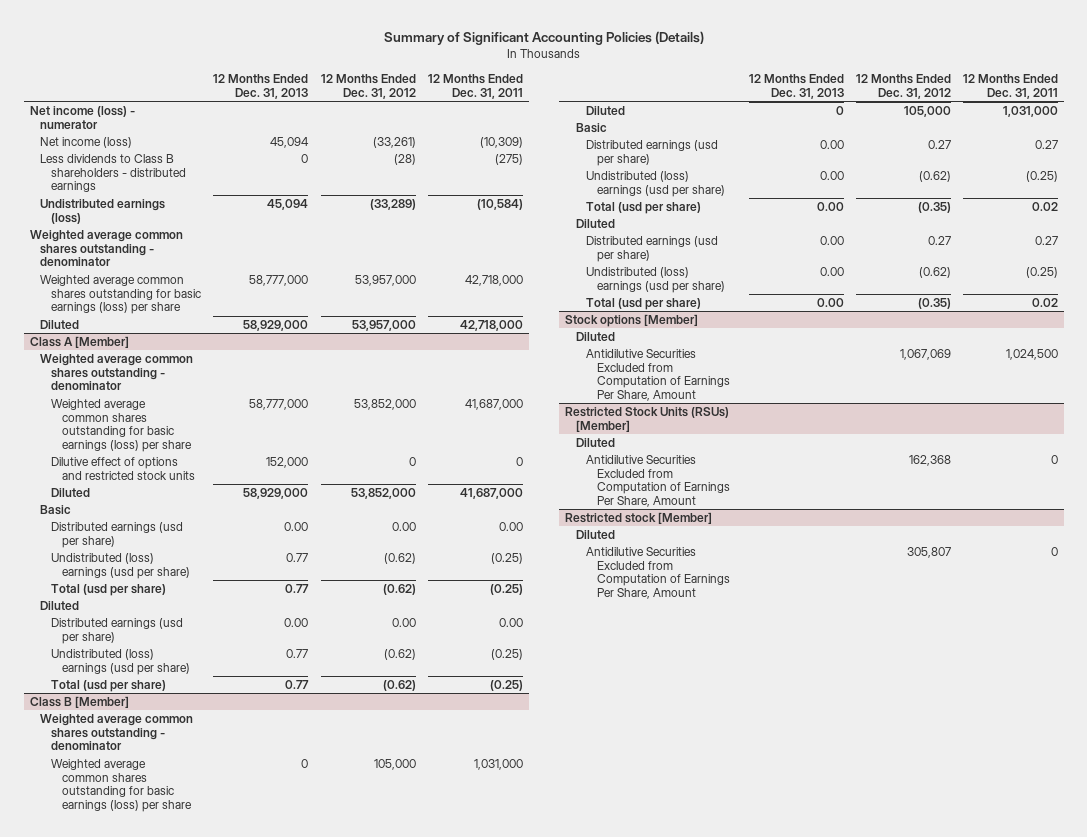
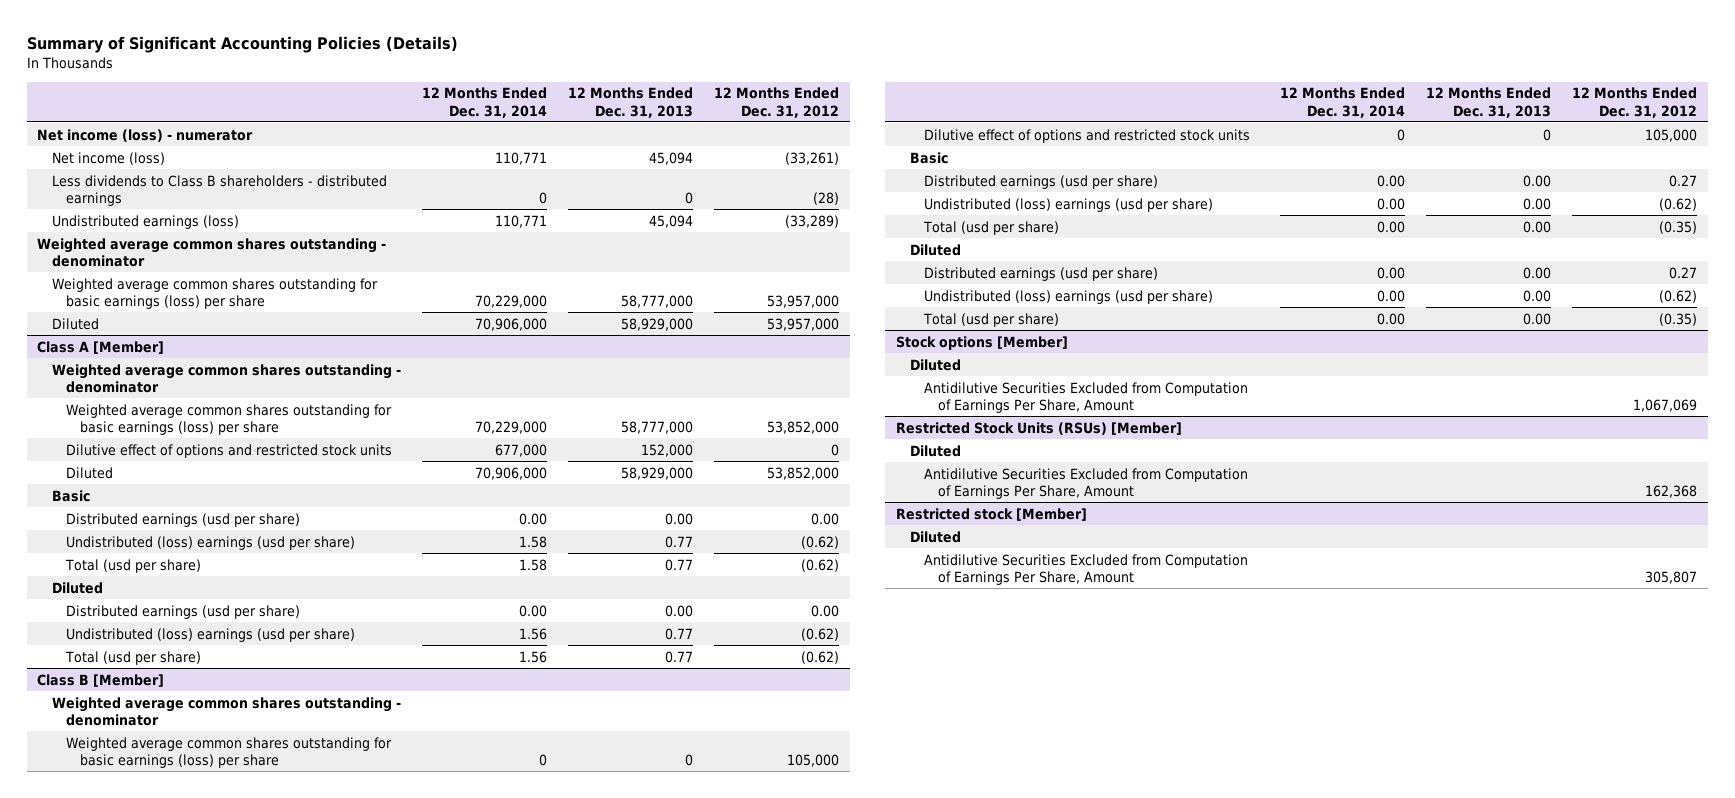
- | 12 Months Ended Dec. 31, 2013 | 12 Months Ended Dec. 31, 2012 | 12 Months Ended Dec. 31, 2011
+ | 12 Months Ended Dec. 31, 2014 | 12 Months Ended Dec. 31, 2013 | 12 Months Ended Dec. 31, 2012
@ Class B [Member]
- Diluted | 0 | 105,000 | 1,031,000
+ Dilutive effect of options and restricted stock units | 0 | 0 | 105,000

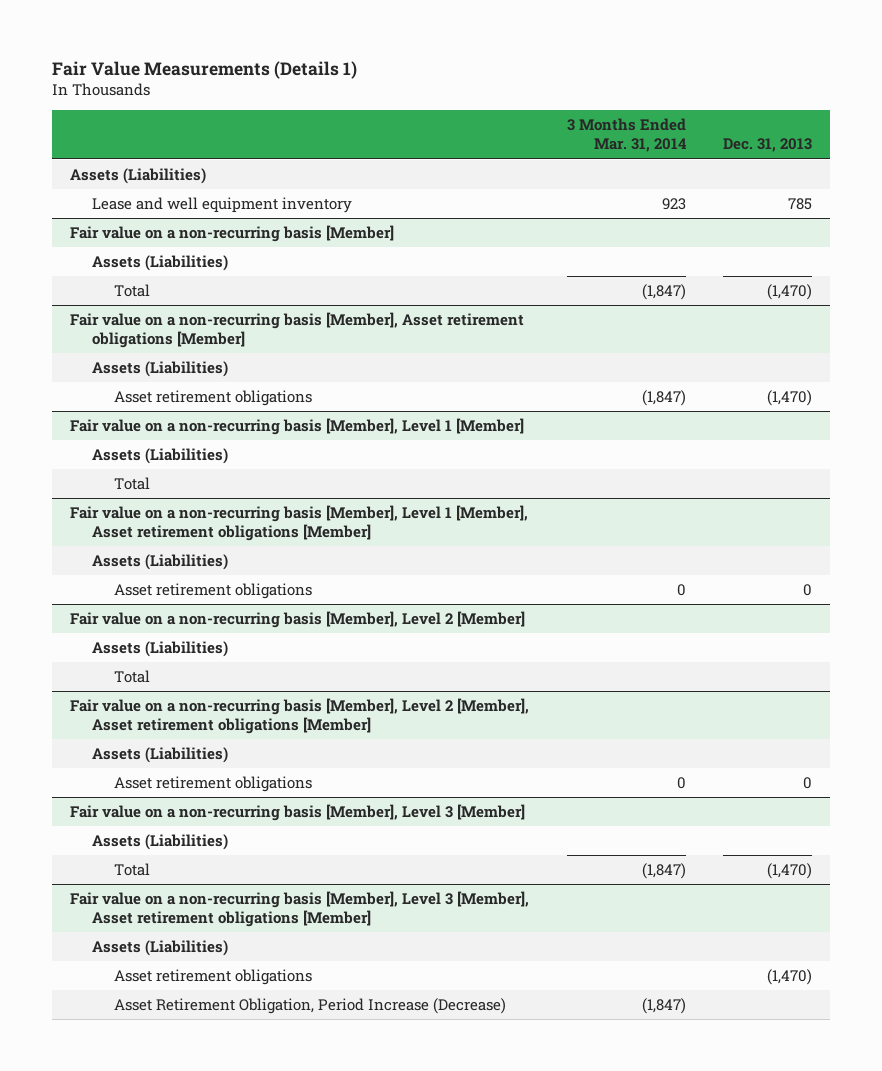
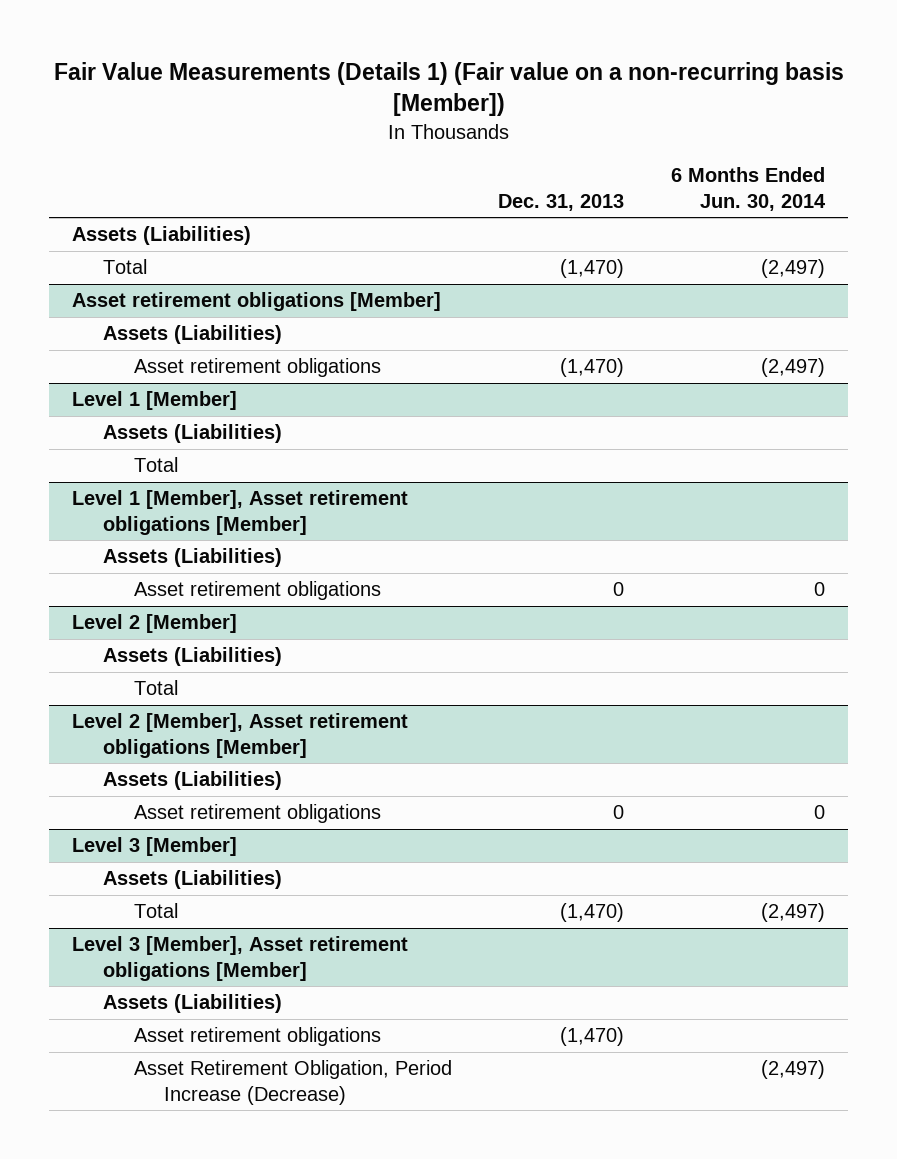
- Fair Value Measurements (Details 1)
+ Fair Value Measurements (Details 1) (Fair value on a non-recurring basis [Member])
- | 3 Months Ended Mar. 31, 2014 | Dec. 31, 2013
+ | Dec. 31, 2013 | 6 Months Ended Jun. 30, 2014
- Lease and well equipment inventory | 923 | 785
- Fair value on a non-recurring basis [Member]
- Assets (Liabilities)
- Fair value on a non-recurring basis [Member], Asset retirement obligations [Member]
+ Asset retirement obligations [Member]
- Fair value on a non-recurring basis [Member], Level 1 [Member]
+ Level 1 [Member]
- Fair value on a non-recurring basis [Member], Level 1 [Member], Asset retirement obligations [Member]
+ Level 1 [Member], Asset retirement obligations [Member]
- Fair value on a non-recurring basis [Member], Level 2 [Member]
+ Level 2 [Member]
- Fair value on a non-recurring basis [Member], Level 2 [Member], Asset retirement obligations [Member]
+ Level 2 [Member], Asset retirement obligations [Member]
- Fair value on a non-recurring basis [Member], Level 3 [Member]
+ Level 3 [Member]
- Fair value on a non-recurring basis [Member], Level 3 [Member], Asset retirement obligations [Member]
+ Level 3 [Member], Asset retirement obligations [Member]

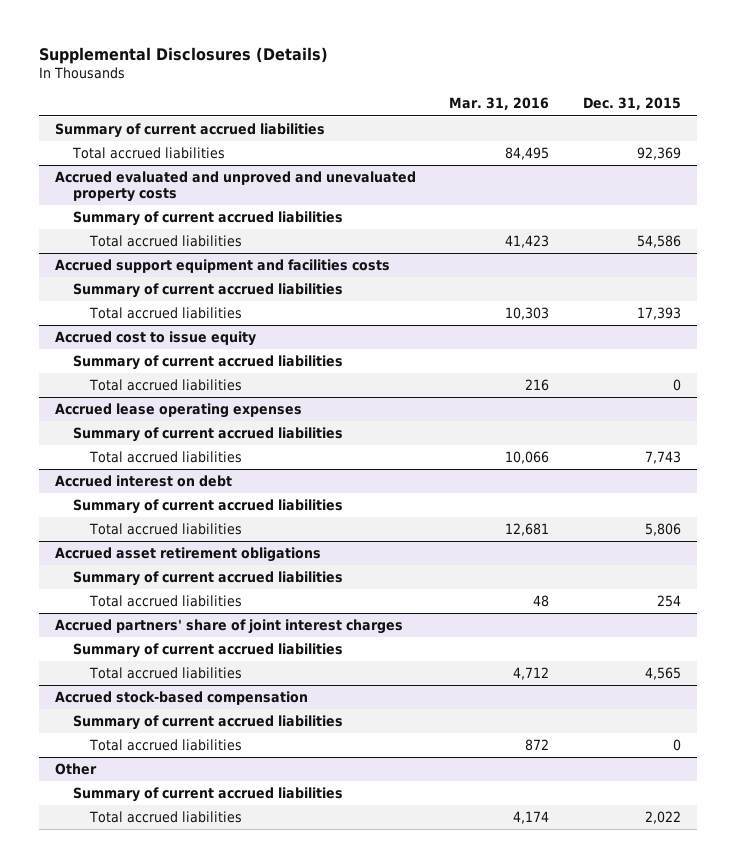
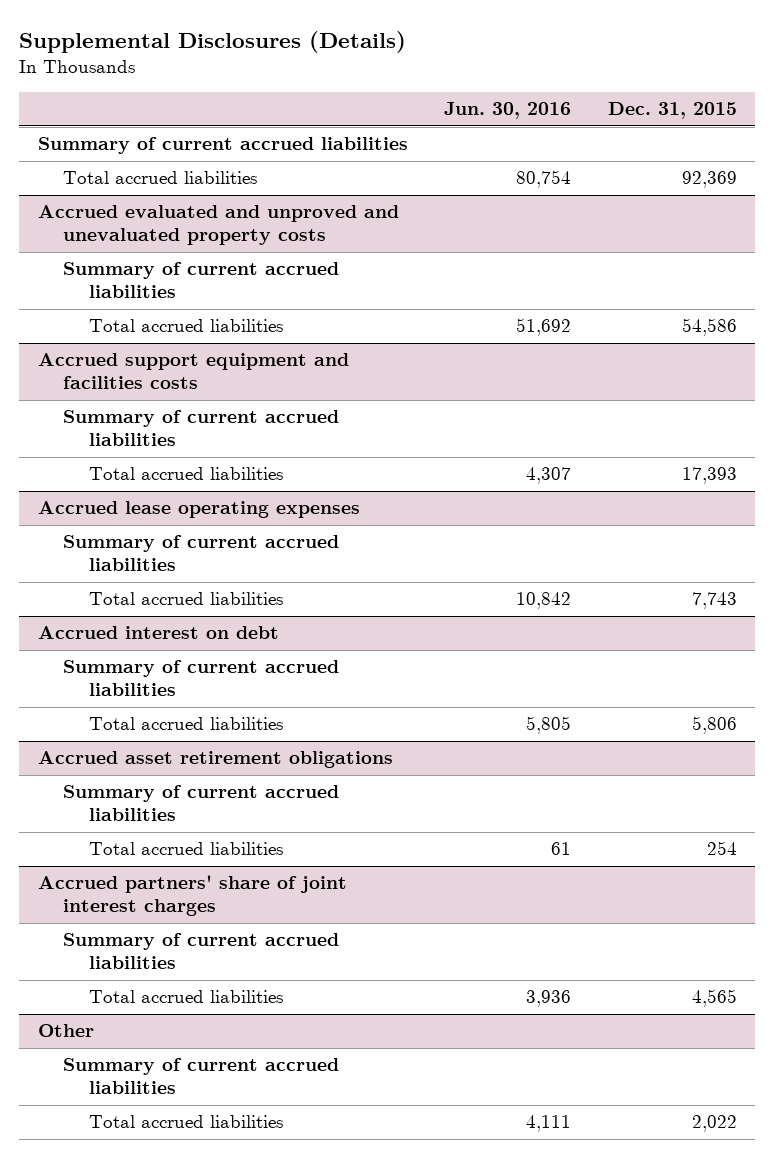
- | Mar. 31, 2016 | Dec. 31, 2015
+ | Jun. 30, 2016 | Dec. 31, 2015
- Accrued cost to issue equity
- Summary of current accrued liabilities
- Total accrued liabilities | 216 | 0
- Accrued stock-based compensation
- Summary of current accrued liabilities
- Total accrued liabilities | 872 | 0

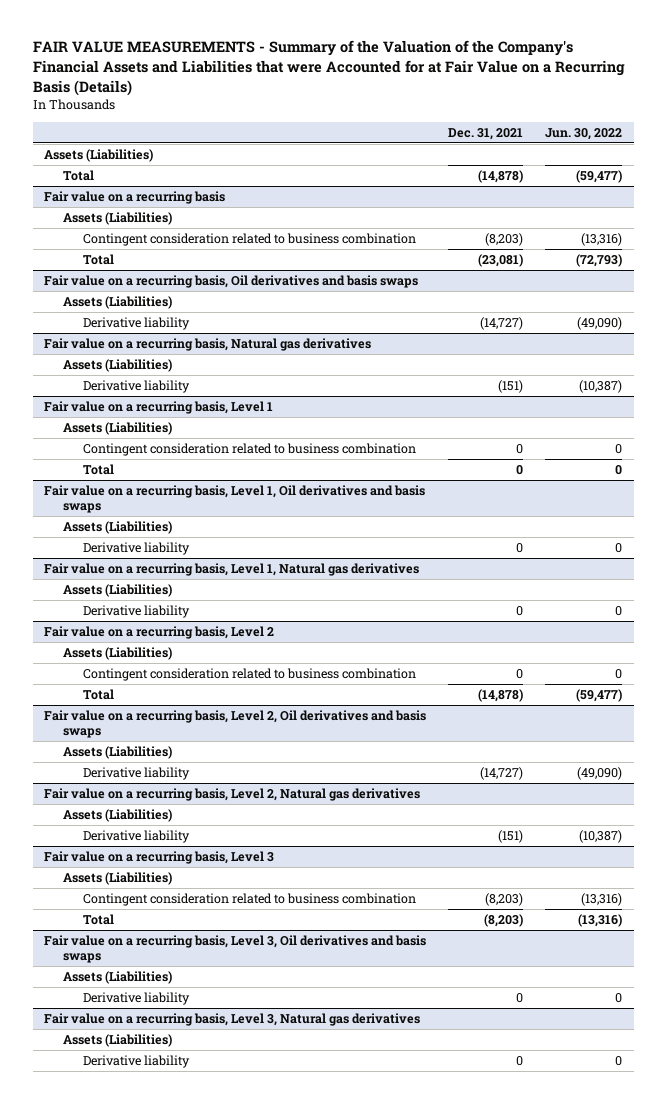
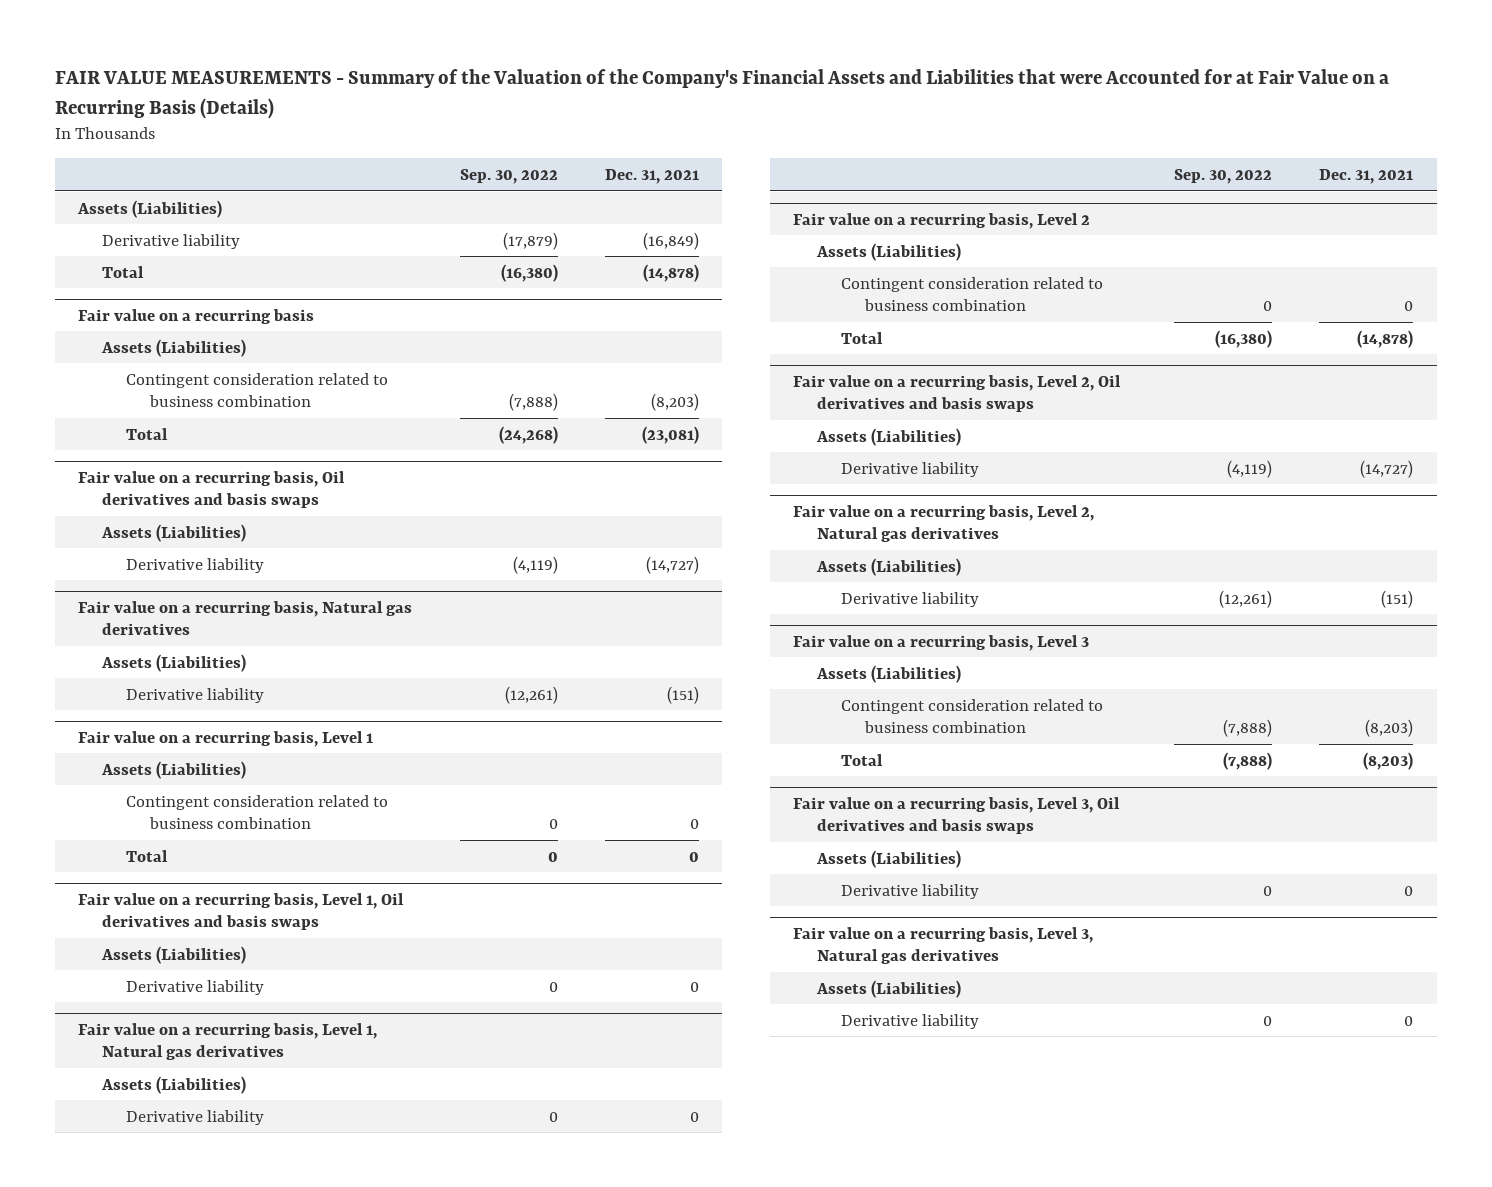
- | Dec. 31, 2021 | Jun. 30, 2022
+ | Sep. 30, 2022 | Dec. 31, 2021
+ Derivative liability | (17,879) | (16,849)

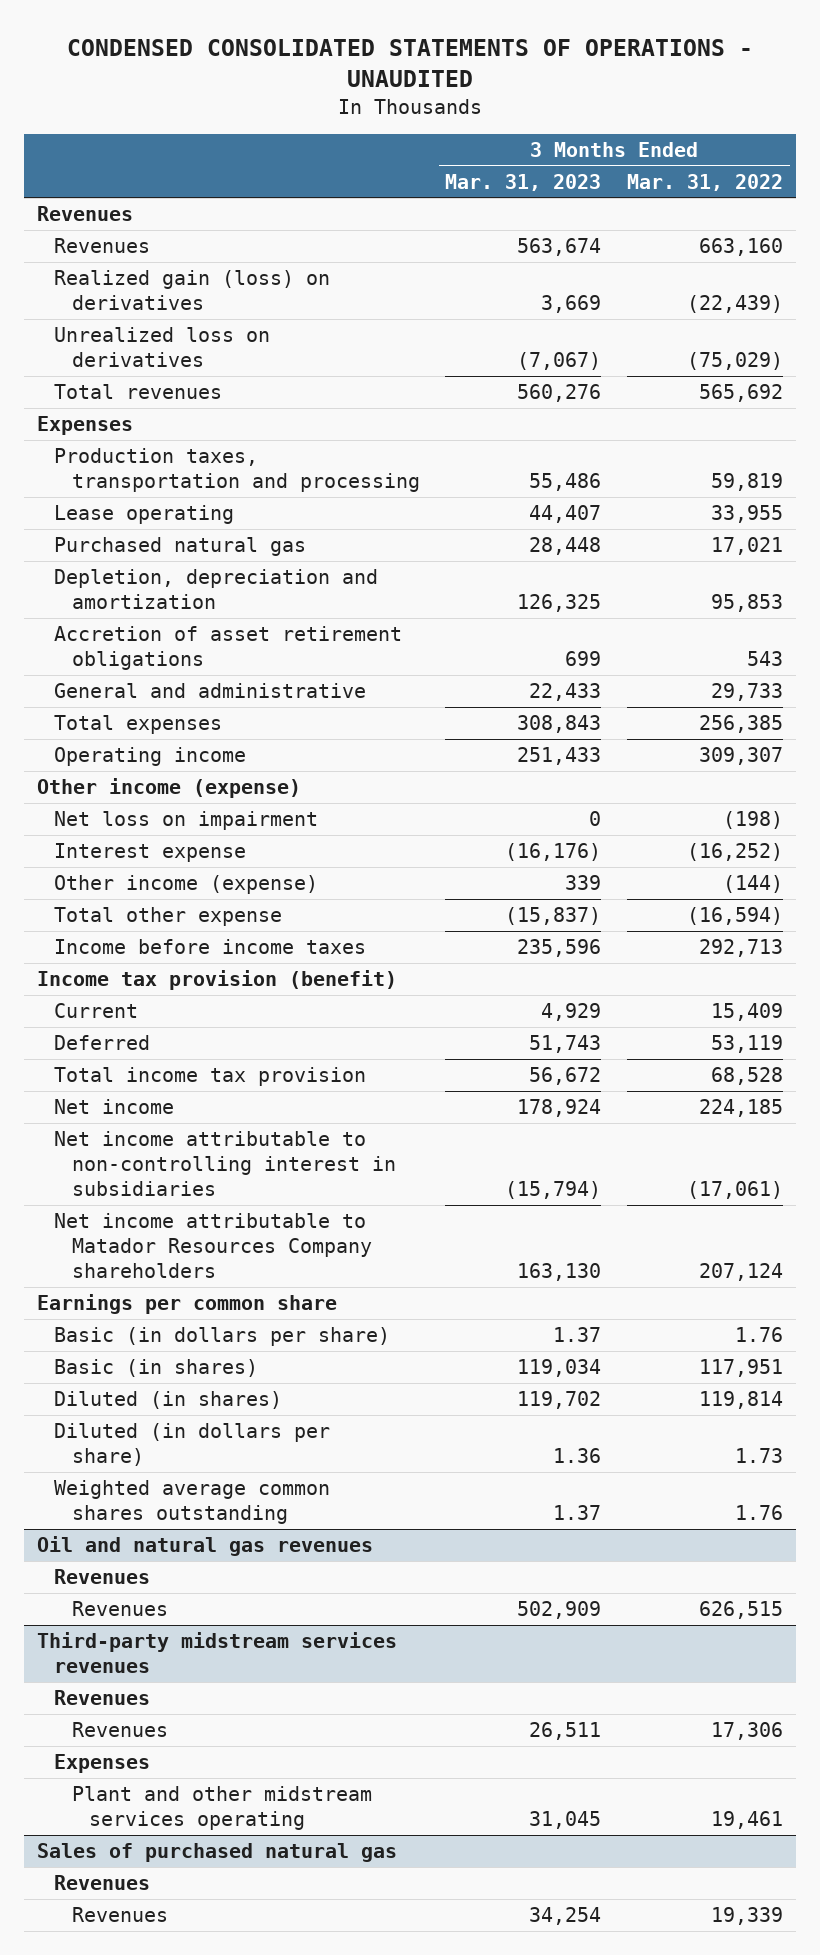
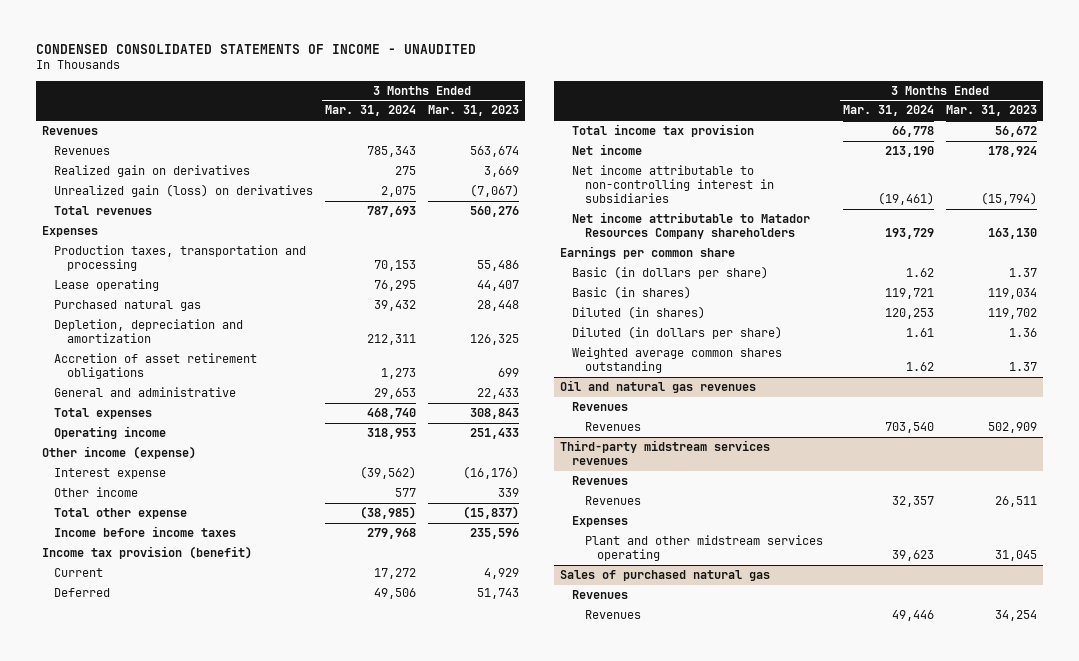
- CONDENSED CONSOLIDATED STATEMENTS OF OPERATIONS - UNAUDITED
+ CONDENSED CONSOLIDATED STATEMENTS OF INCOME - UNAUDITED
- | 3 Months Ended Mar. 31, 2023 | 3 Months Ended Mar. 31, 2022
+ | 3 Months Ended Mar. 31, 2024 | 3 Months Ended Mar. 31, 2023
- Realized gain (loss) on derivatives | 3,669 | (22,439)
- Unrealized loss on derivatives | (7,067) | (75,029)
+ Realized gain on derivatives | 275 | 3,669
+ Unrealized gain (loss) on derivatives | 2,075 | (7,067)
- Net loss on impairment | 0 | (198)
- Other income (expense) | 339 | (144)
+ Other income | 577 | 339

